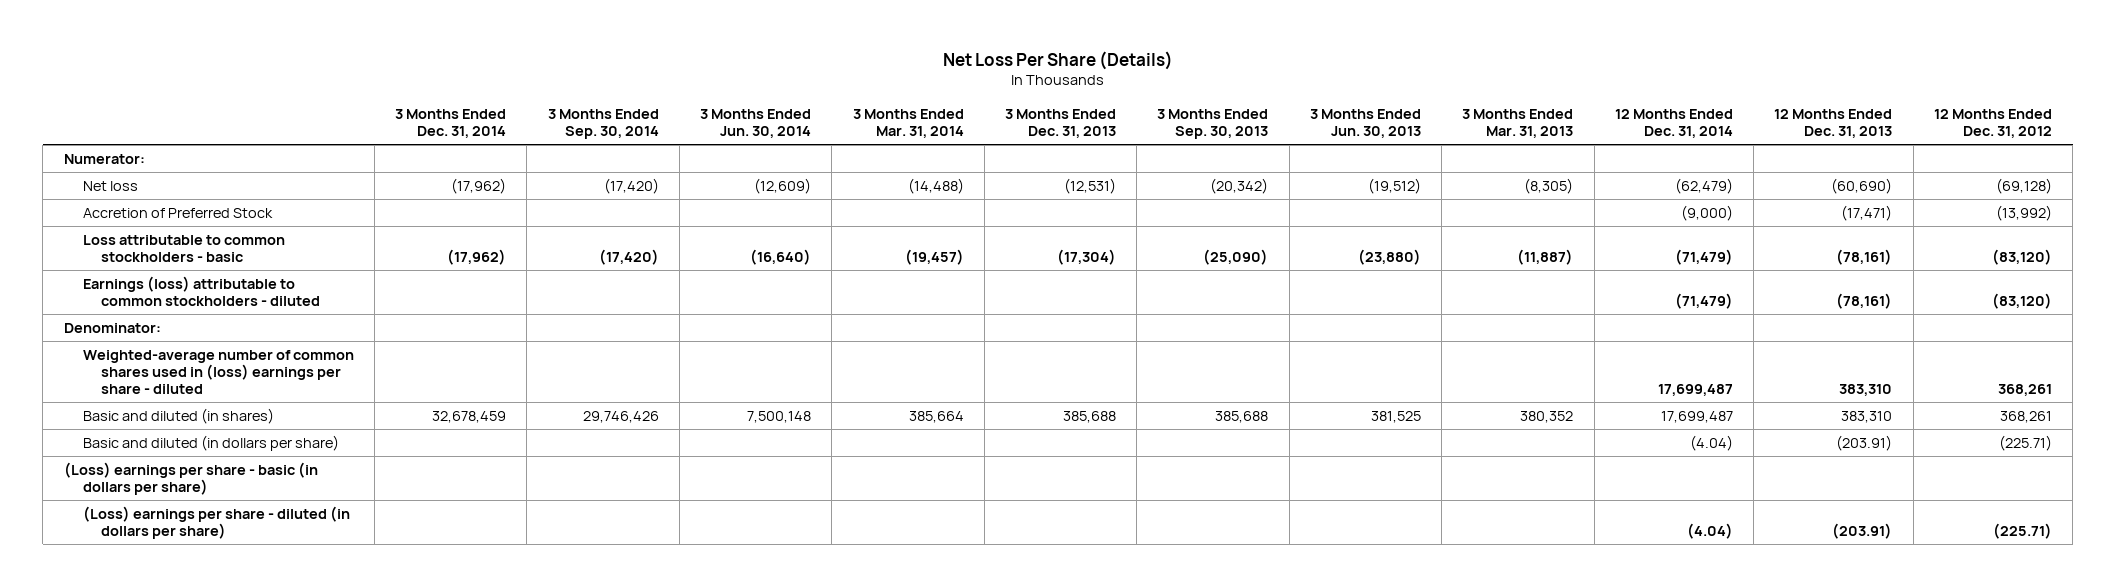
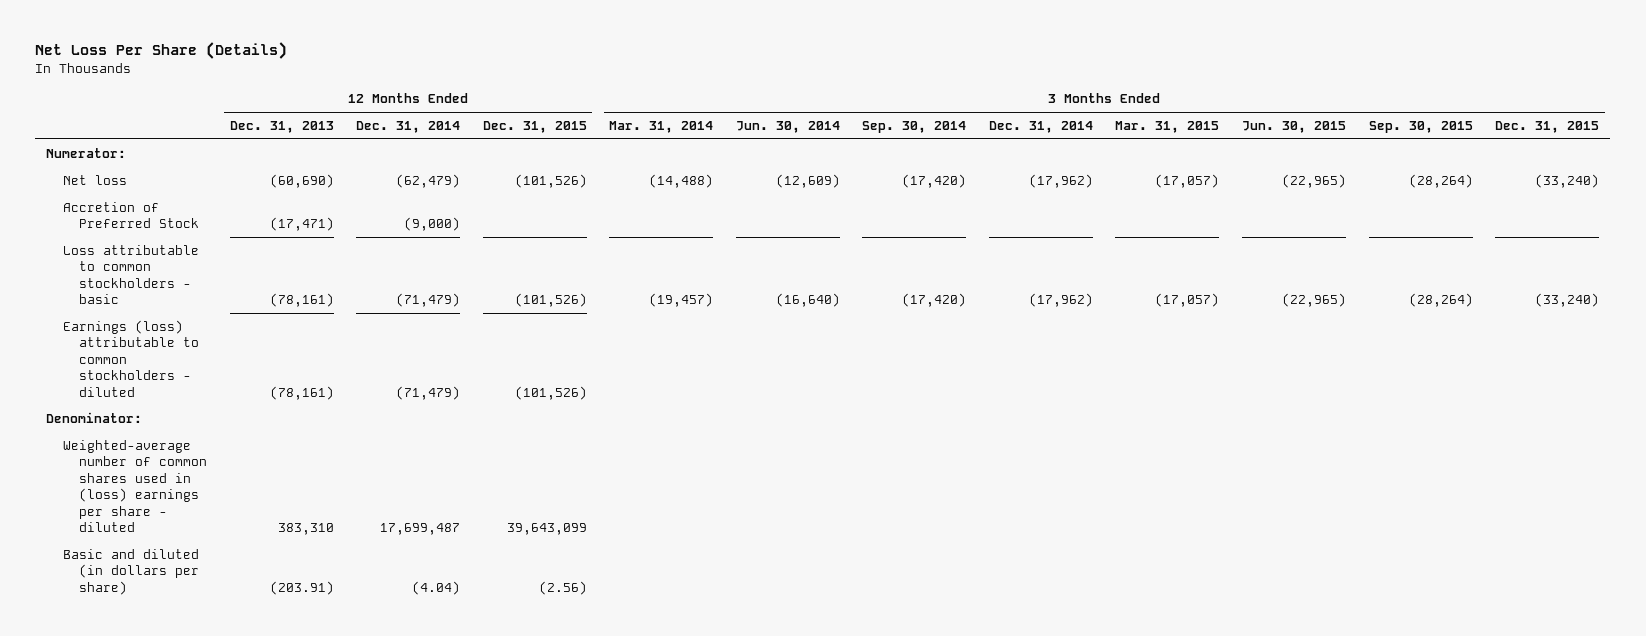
- | 3 Months Ended Dec. 31, 2014 | 3 Months Ended Sep. 30, 2014 | 3 Months Ended Jun. 30, 2014 | 3 Months Ended Mar. 31, 2014 | 3 Months Ended Dec. 31, 2013 | 3 Months Ended Sep. 30, 2013 | 3 Months Ended Jun. 30, 2013 | 3 Months Ended Mar. 31, 2013 | 12 Months Ended Dec. 31, 2014 | 12 Months Ended Dec. 31, 2013 | 12 Months Ended Dec. 31, 2012
+ | 12 Months Ended Dec. 31, 2013 | 12 Months Ended Dec. 31, 2014 | 12 Months Ended Dec. 31, 2015 | 3 Months Ended Mar. 31, 2014 | 3 Months Ended Jun. 30, 2014 | 3 Months Ended Sep. 30, 2014 | 3 Months Ended Dec. 31, 2014 | 3 Months Ended Mar. 31, 2015 | 3 Months Ended Jun. 30, 2015 | 3 Months Ended Sep. 30, 2015 | 3 Months Ended Dec. 31, 2015
- Basic and diluted (in shares) | 32,678,459 | 29,746,426 | 7,500,148 | 385,664 | 385,688 | 385,688 | 381,525 | 380,352 | 17,699,487 | 383,310 | 368,261
- (Loss) earnings per share - basic (in dollars per share)
- (Loss) earnings per share - diluted (in dollars per share) | | | | | | | | | (4.04) | (203.91) | (225.71)

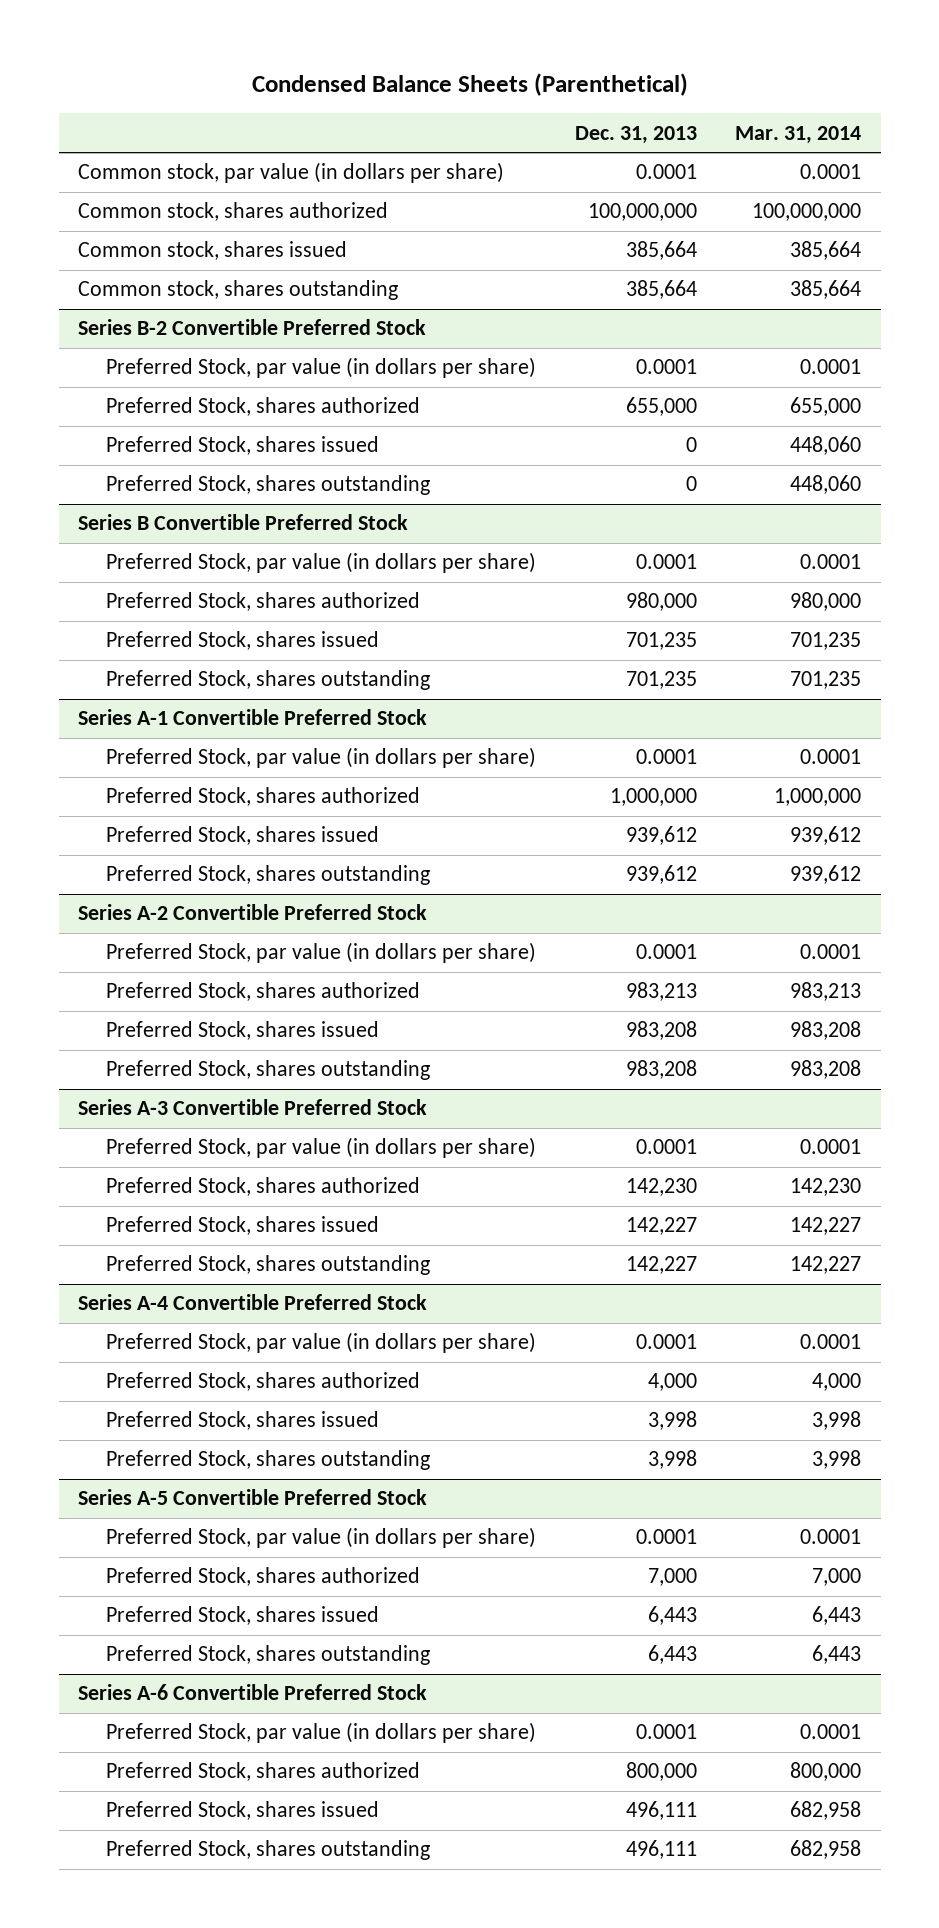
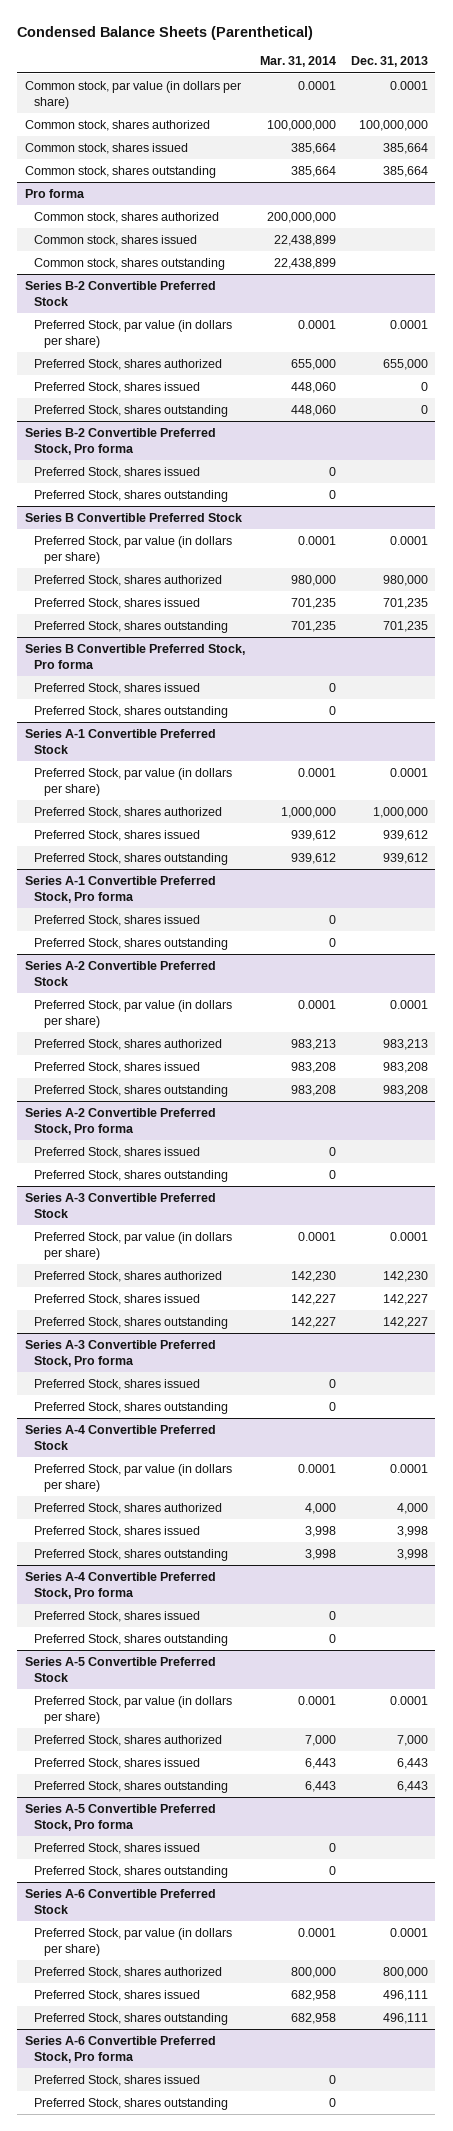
- | Dec. 31, 2013 | Mar. 31, 2014
+ | Mar. 31, 2014 | Dec. 31, 2013
+ Pro forma
+ Common stock, shares authorized | 200,000,000 |
+ Common stock, shares issued | 22,438,899 |
+ Common stock, shares outstanding | 22,438,899 |
+ Series B-2 Convertible Preferred Stock, Pro forma
+ Preferred Stock, shares issued | 0 |
+ Preferred Stock, shares outstanding | 0 |
+ Series B Convertible Preferred Stock, Pro forma
+ Preferred Stock, shares issued | 0 |
+ Preferred Stock, shares outstanding | 0 |
+ Series A-1 Convertible Preferred Stock, Pro forma
+ Preferred Stock, shares issued | 0 |
+ Preferred Stock, shares outstanding | 0 |
+ Series A-2 Convertible Preferred Stock, Pro forma
+ Preferred Stock, shares issued | 0 |
+ Preferred Stock, shares outstanding | 0 |
+ Series A-3 Convertible Preferred Stock, Pro forma
+ Preferred Stock, shares issued | 0 |
+ Preferred Stock, shares outstanding | 0 |
+ Series A-4 Convertible Preferred Stock, Pro forma
+ Preferred Stock, shares issued | 0 |
+ Preferred Stock, shares outstanding | 0 |
+ Series A-5 Convertible Preferred Stock, Pro forma
+ Preferred Stock, shares issued | 0 |
+ Preferred Stock, shares outstanding | 0 |
+ Series A-6 Convertible Preferred Stock, Pro forma
+ Preferred Stock, shares issued | 0 |
+ Preferred Stock, shares outstanding | 0 |

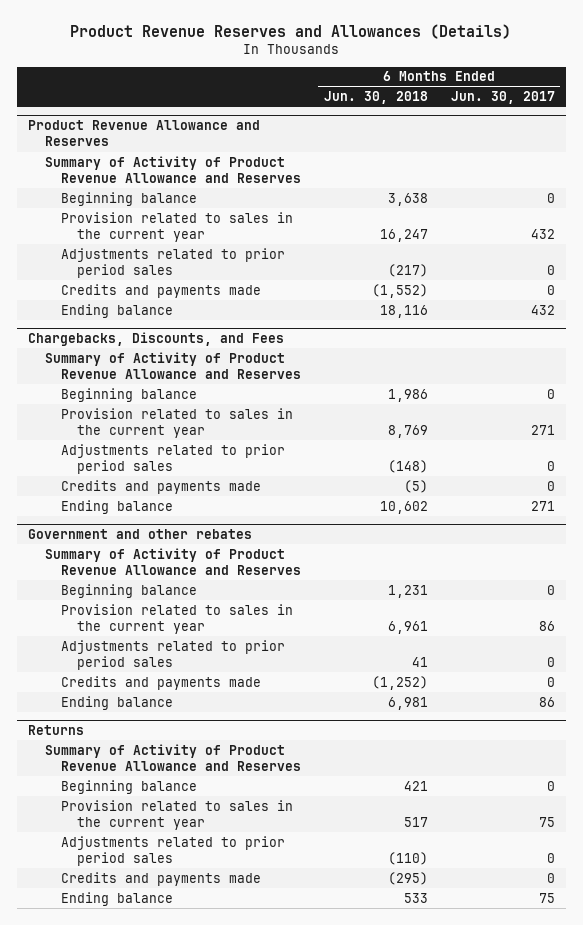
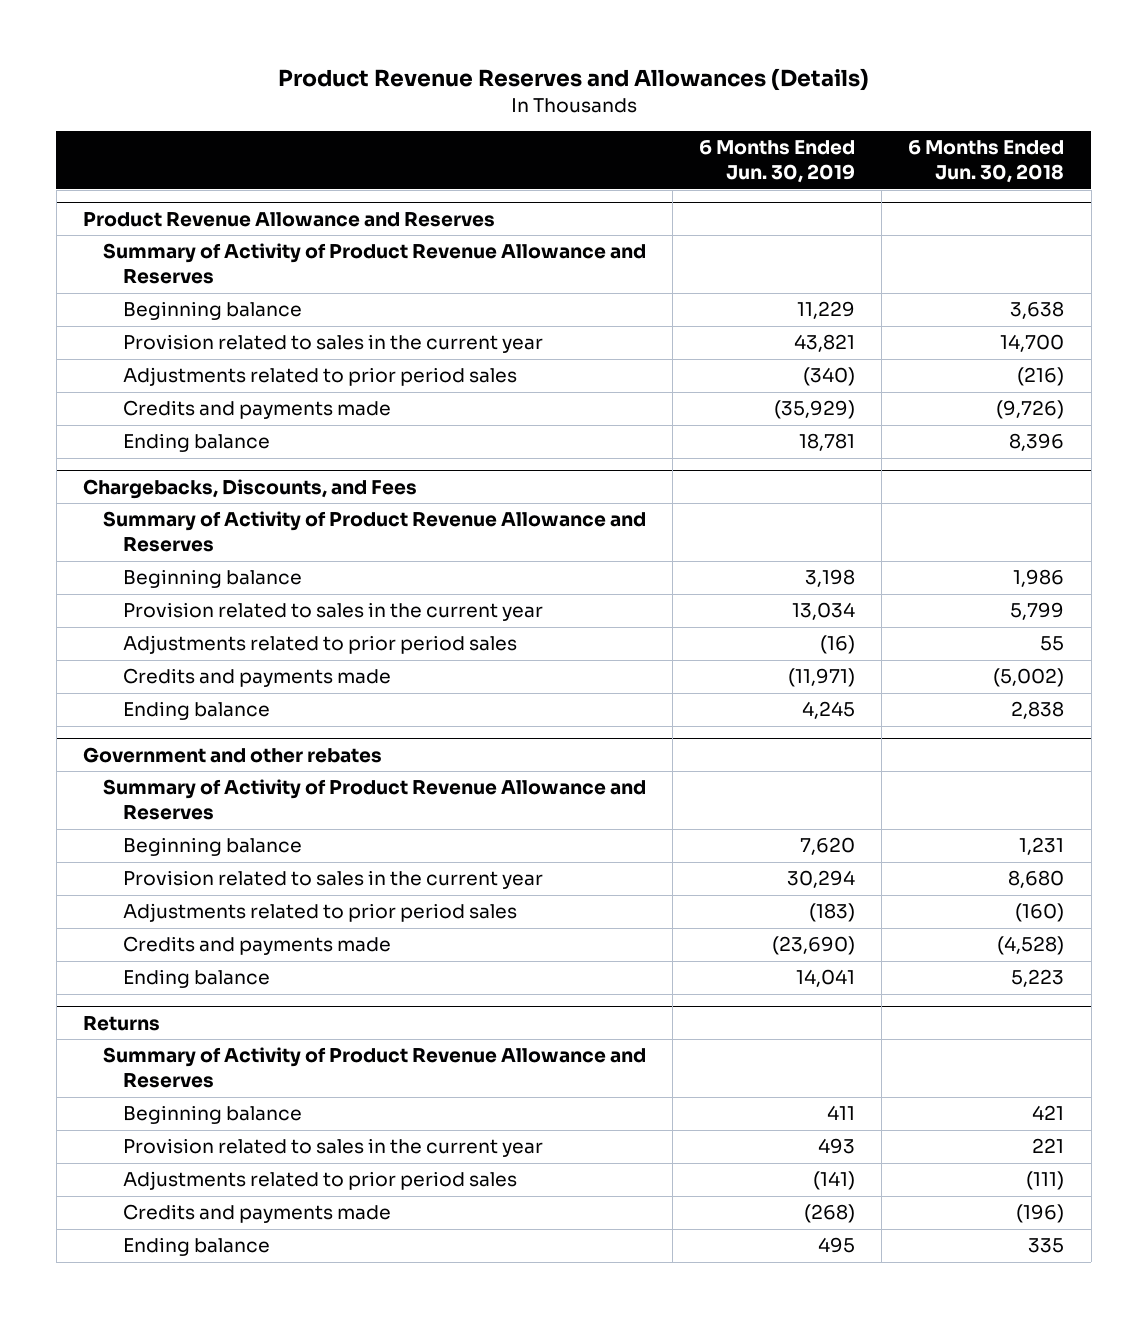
- | 6 Months Ended Jun. 30, 2018 | 6 Months Ended Jun. 30, 2017
+ | 6 Months Ended Jun. 30, 2019 | 6 Months Ended Jun. 30, 2018
@ Product Revenue Allowance and Reserves
- Provision related to sales in the current year | 16,247 | 432
- Adjustments related to prior period sales | (217) | 0
- Credits and payments made | (1,552) | 0
- Ending balance | 18,116 | 432
+ Provision related to sales in the current year | 43,821 | 14,700
+ Adjustments related to prior period sales | (340) | (216)
+ Credits and payments made | (35,929) | (9,726)
+ Ending balance | 18,781 | 8,396
@ Chargebacks, Discounts, and Fees
- Provision related to sales in the current year | 8,769 | 271
- Adjustments related to prior period sales | (148) | 0
- Credits and payments made | (5) | 0
- Ending balance | 10,602 | 271
+ Provision related to sales in the current year | 13,034 | 5,799
+ Adjustments related to prior period sales | (16) | 55
+ Credits and payments made | (11,971) | (5,002)
+ Ending balance | 4,245 | 2,838
@ Government and other rebates
- Provision related to sales in the current year | 6,961 | 86
- Adjustments related to prior period sales | 41 | 0
- Credits and payments made | (1,252) | 0
- Ending balance | 6,981 | 86
+ Provision related to sales in the current year | 30,294 | 8,680
+ Adjustments related to prior period sales | (183) | (160)
+ Credits and payments made | (23,690) | (4,528)
+ Ending balance | 14,041 | 5,223
@ Returns
- Provision related to sales in the current year | 517 | 75
- Adjustments related to prior period sales | (110) | 0
- Credits and payments made | (295) | 0
- Ending balance | 533 | 75
+ Provision related to sales in the current year | 493 | 221
+ Adjustments related to prior period sales | (141) | (111)
+ Credits and payments made | (268) | (196)
+ Ending balance | 495 | 335

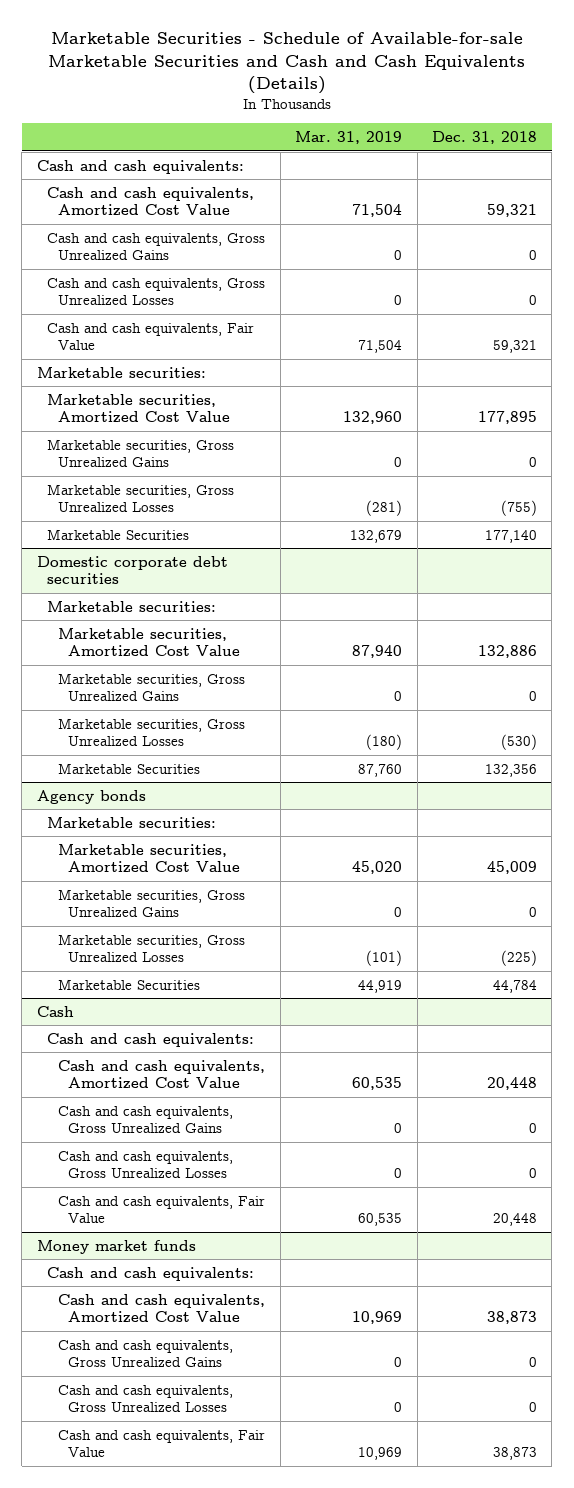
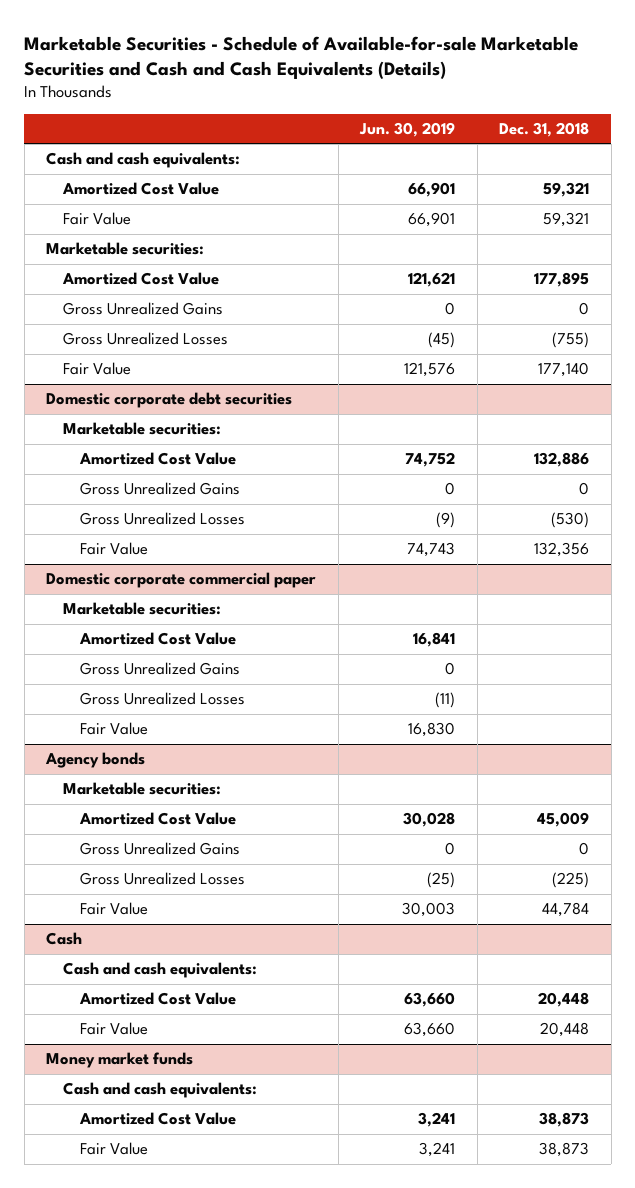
- | Mar. 31, 2019 | Dec. 31, 2018
+ | Jun. 30, 2019 | Dec. 31, 2018
- Cash and cash equivalents, Amortized Cost Value | 71,504 | 59,321
- Cash and cash equivalents, Gross Unrealized Gains | 0 | 0
- Cash and cash equivalents, Gross Unrealized Losses | 0 | 0
- Cash and cash equivalents, Fair Value | 71,504 | 59,321
+ Amortized Cost Value | 66,901 | 59,321
+ Fair Value | 66,901 | 59,321
- Marketable securities, Amortized Cost Value | 132,960 | 177,895
- Marketable securities, Gross Unrealized Gains | 0 | 0
- Marketable securities, Gross Unrealized Losses | (281) | (755)
- Marketable Securities | 132,679 | 177,140
+ Amortized Cost Value | 121,621 | 177,895
+ Gross Unrealized Gains | 0 | 0
+ Gross Unrealized Losses | (45) | (755)
+ Fair Value | 121,576 | 177,140
@ Domestic corporate debt securities
- Marketable securities, Amortized Cost Value | 87,940 | 132,886
- Marketable securities, Gross Unrealized Gains | 0 | 0
- Marketable securities, Gross Unrealized Losses | (180) | (530)
- Marketable Securities | 87,760 | 132,356
+ Amortized Cost Value | 74,752 | 132,886
+ Gross Unrealized Gains | 0 | 0
+ Gross Unrealized Losses | (9) | (530)
+ Fair Value | 74,743 | 132,356
+ Domestic corporate commercial paper
+ Marketable securities:
+ Amortized Cost Value | 16,841 |
+ Gross Unrealized Gains | 0 |
+ Gross Unrealized Losses | (11) |
+ Fair Value | 16,830 |
@ Agency bonds
- Marketable securities, Amortized Cost Value | 45,020 | 45,009
- Marketable securities, Gross Unrealized Gains | 0 | 0
- Marketable securities, Gross Unrealized Losses | (101) | (225)
- Marketable Securities | 44,919 | 44,784
+ Amortized Cost Value | 30,028 | 45,009
+ Gross Unrealized Gains | 0 | 0
+ Gross Unrealized Losses | (25) | (225)
+ Fair Value | 30,003 | 44,784
@ Cash
- Cash and cash equivalents, Amortized Cost Value | 60,535 | 20,448
- Cash and cash equivalents, Gross Unrealized Gains | 0 | 0
- Cash and cash equivalents, Gross Unrealized Losses | 0 | 0
- Cash and cash equivalents, Fair Value | 60,535 | 20,448
+ Amortized Cost Value | 63,660 | 20,448
+ Fair Value | 63,660 | 20,448
@ Money market funds
- Cash and cash equivalents, Amortized Cost Value | 10,969 | 38,873
- Cash and cash equivalents, Gross Unrealized Gains | 0 | 0
- Cash and cash equivalents, Gross Unrealized Losses | 0 | 0
- Cash and cash equivalents, Fair Value | 10,969 | 38,873
+ Amortized Cost Value | 3,241 | 38,873
+ Fair Value | 3,241 | 38,873

